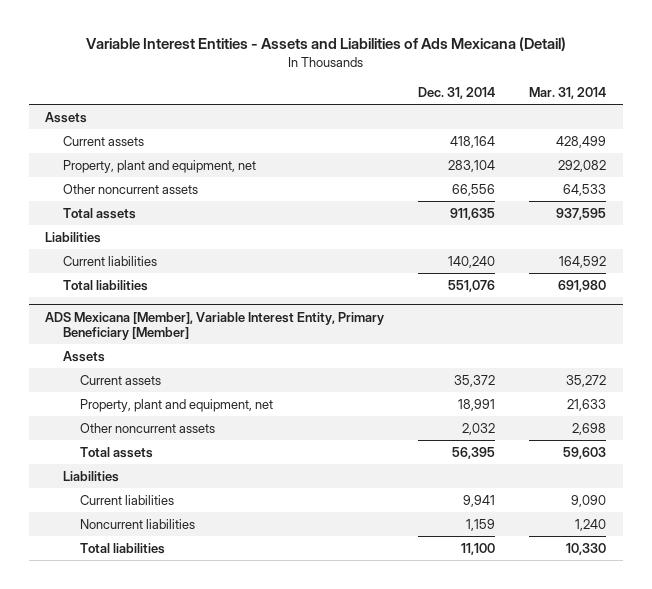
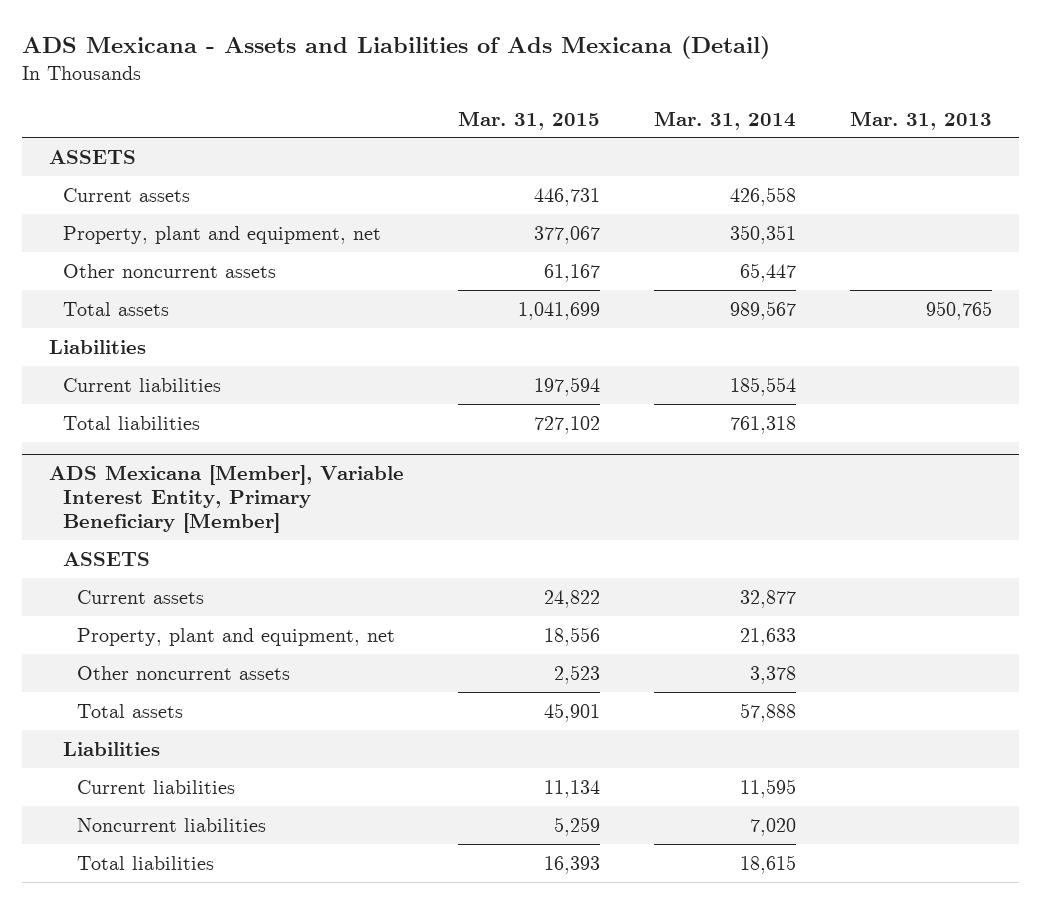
- Variable Interest Entities - Assets and Liabilities of Ads Mexicana (Detail)
+ ADS Mexicana - Assets and Liabilities of Ads Mexicana (Detail)
- | Dec. 31, 2014 | Mar. 31, 2014
+ | Mar. 31, 2015 | Mar. 31, 2014 | Mar. 31, 2013
- Assets
- Current assets | 418,164 | 428,499
- Property, plant and equipment, net | 283,104 | 292,082
- Other noncurrent assets | 66,556 | 64,533
- Total assets | 911,635 | 937,595
+ ASSETS
+ Current assets | 446,731 | 426,558 |
+ Property, plant and equipment, net | 377,067 | 350,351 |
+ Other noncurrent assets | 61,167 | 65,447 |
+ Total assets | 1,041,699 | 989,567 | 950,765
- Current liabilities | 140,240 | 164,592
- Total liabilities | 551,076 | 691,980
+ Current liabilities | 197,594 | 185,554 |
+ Total liabilities | 727,102 | 761,318 |
@ ADS Mexicana [Member], Variable Interest Entity, Primary Beneficiary [Member]
- Assets
- Current assets | 35,372 | 35,272
+ ASSETS
+ Current assets | 24,822 | 32,877 |
- Other noncurrent assets | 2,032 | 2,698
- Total assets | 56,395 | 59,603
+ Other noncurrent assets | 2,523 | 3,378 |
+ Total assets | 45,901 | 57,888 |
- Current liabilities | 9,941 | 9,090
- Noncurrent liabilities | 1,159 | 1,240
- Total liabilities | 11,100 | 10,330
+ Current liabilities | 11,134 | 11,595 |
+ Noncurrent liabilities | 5,259 | 7,020 |
+ Total liabilities | 16,393 | 18,615 |

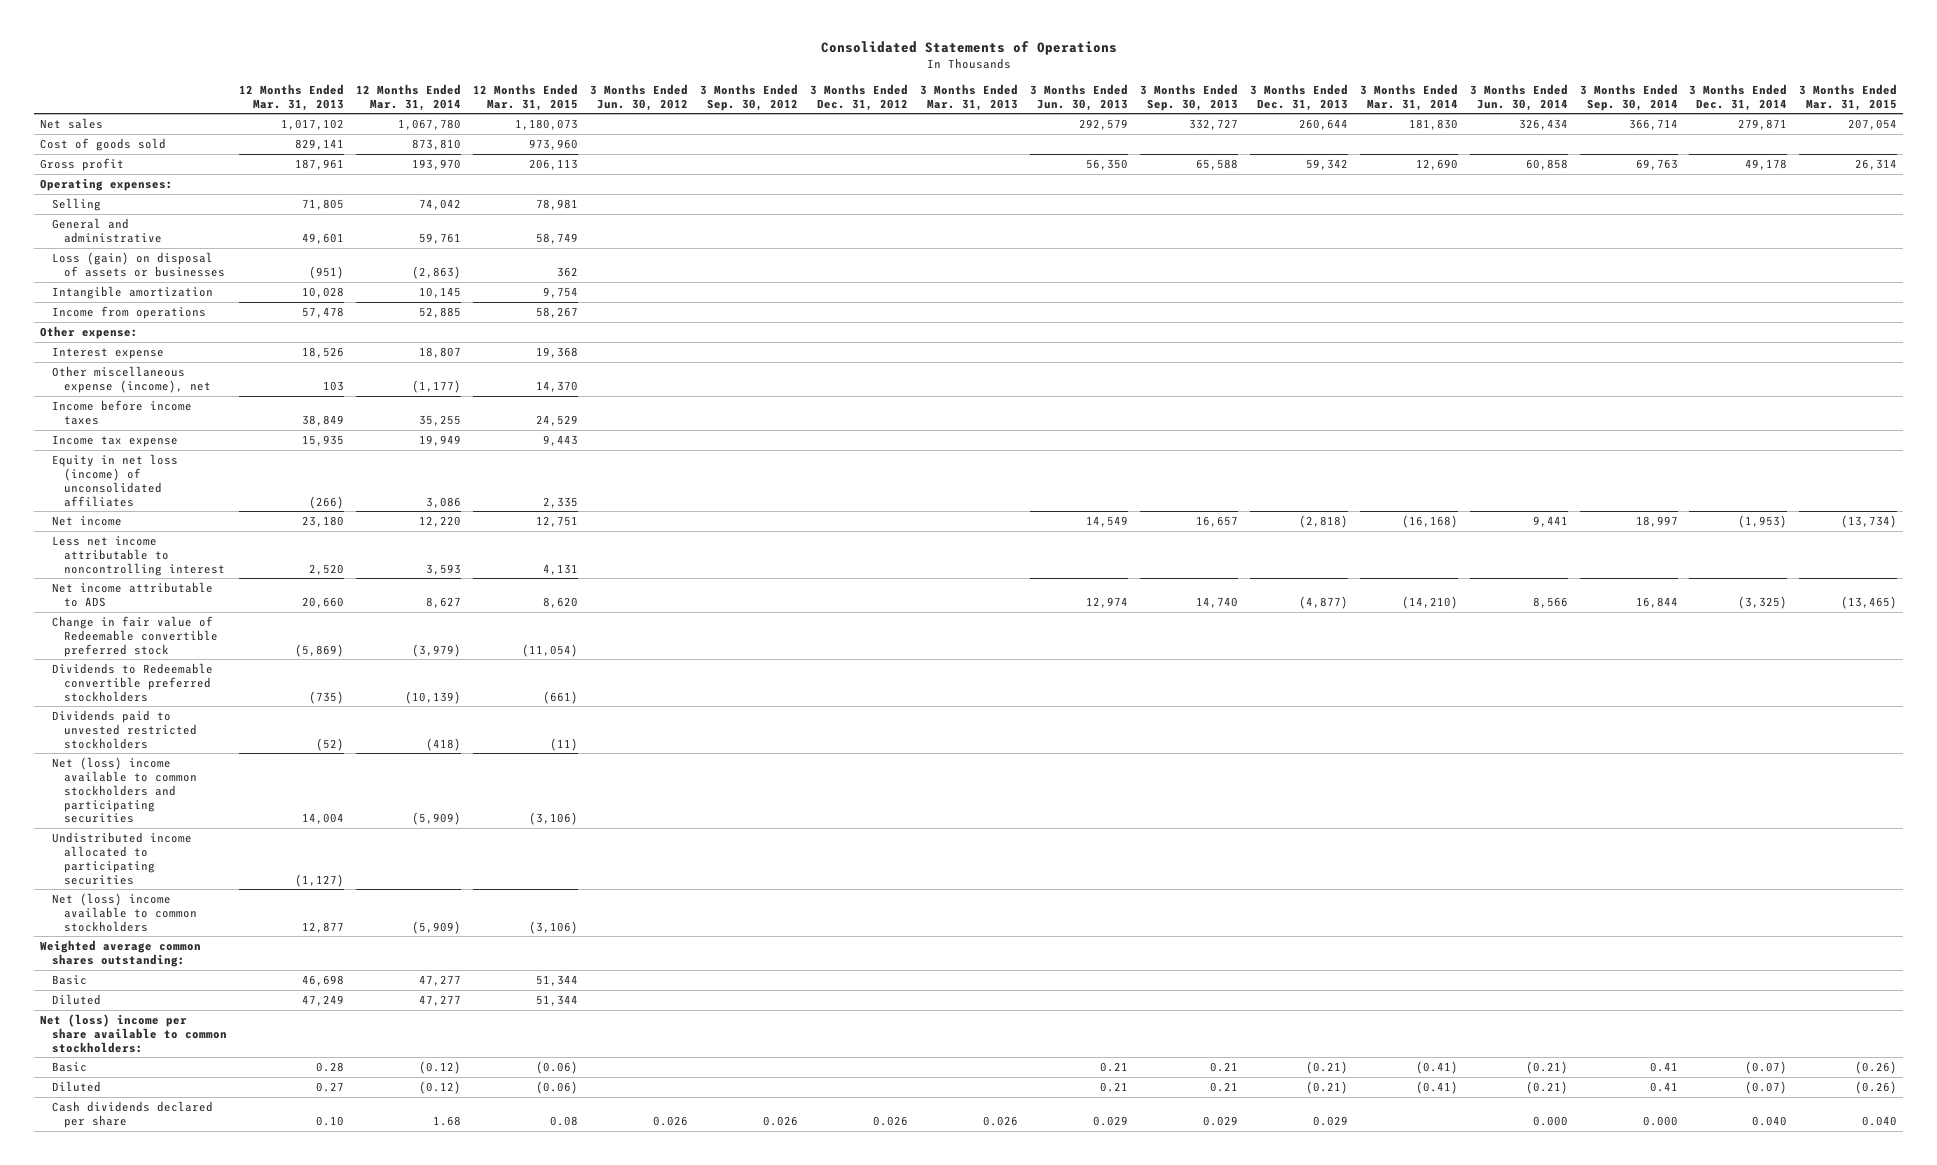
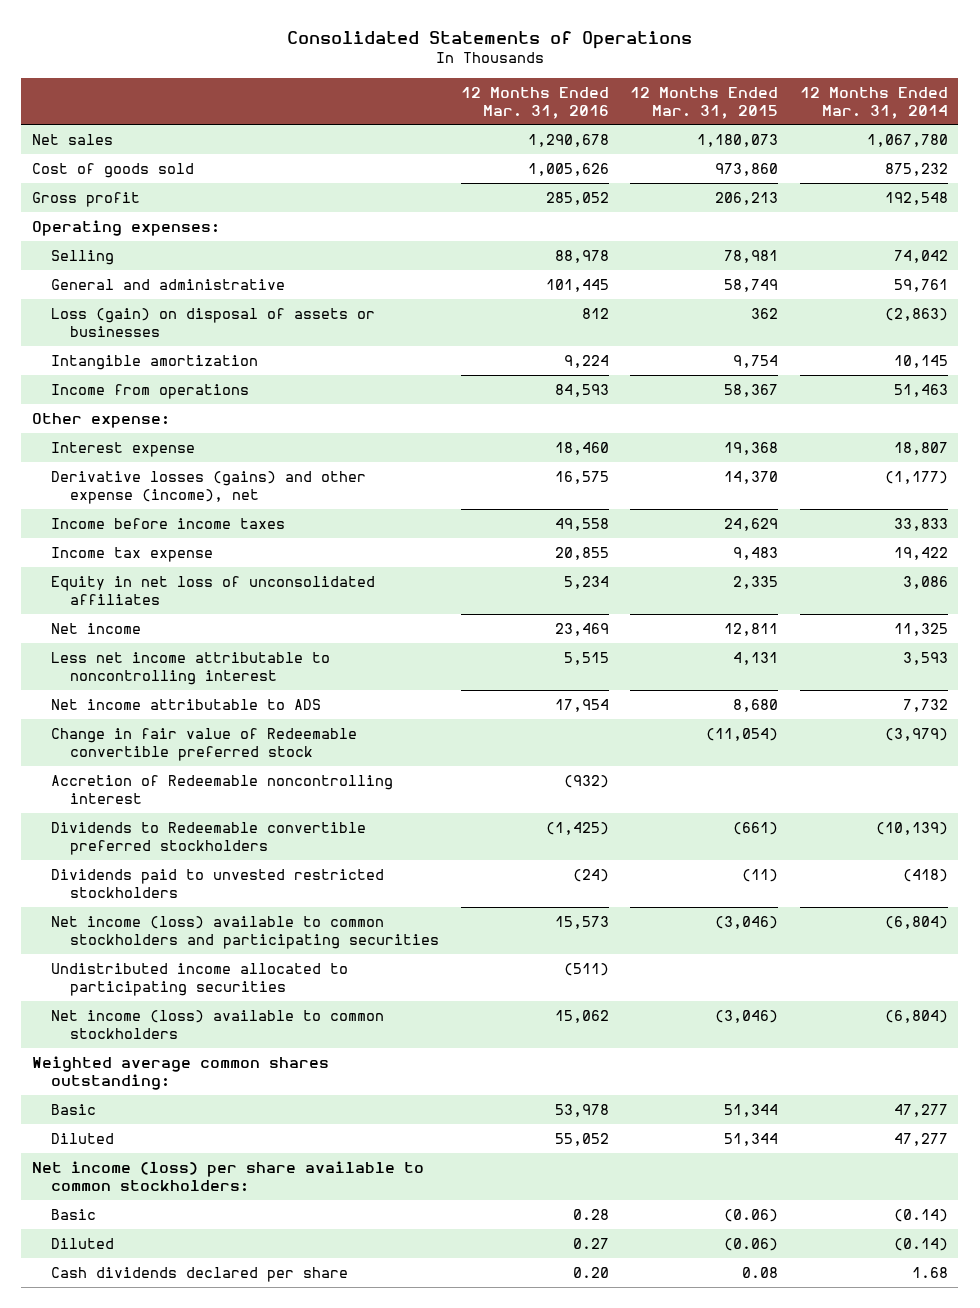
- | 12 Months Ended Mar. 31, 2013 | 12 Months Ended Mar. 31, 2014 | 12 Months Ended Mar. 31, 2015 | 3 Months Ended Jun. 30, 2012 | 3 Months Ended Sep. 30, 2012 | 3 Months Ended Dec. 31, 2012 | 3 Months Ended Mar. 31, 2013 | 3 Months Ended Jun. 30, 2013 | 3 Months Ended Sep. 30, 2013 | 3 Months Ended Dec. 31, 2013 | 3 Months Ended Mar. 31, 2014 | 3 Months Ended Jun. 30, 2014 | 3 Months Ended Sep. 30, 2014 | 3 Months Ended Dec. 31, 2014 | 3 Months Ended Mar. 31, 2015
+ | 12 Months Ended Mar. 31, 2016 | 12 Months Ended Mar. 31, 2015 | 12 Months Ended Mar. 31, 2014
- Cost of goods sold | 829,141 | 873,810 | 973,960 | | | | | | | | | | | |
- Gross profit | 187,961 | 193,970 | 206,113 | | | | | 56,350 | 65,588 | 59,342 | 12,690 | 60,858 | 69,763 | 49,178 | 26,314
+ Cost of goods sold | 1,005,626 | 973,860 | 875,232
+ Gross profit | 285,052 | 206,213 | 192,548
- Income from operations | 57,478 | 52,885 | 58,267 | | | | | | | | | | | |
+ Income from operations | 84,593 | 58,367 | 51,463
- Other miscellaneous expense (income), net | 103 | (1,177) | 14,370 | | | | | | | | | | | |
- Income before income taxes | 38,849 | 35,255 | 24,529 | | | | | | | | | | | |
- Income tax expense | 15,935 | 19,949 | 9,443 | | | | | | | | | | | |
- Equity in net loss (income) of unconsolidated affiliates | (266) | 3,086 | 2,335 | | | | | | | | | | | |
- Net income | 23,180 | 12,220 | 12,751 | | | | | 14,549 | 16,657 | (2,818) | (16,168) | 9,441 | 18,997 | (1,953) | (13,734)
+ Derivative losses (gains) and other expense (income), net | 16,575 | 14,370 | (1,177)
+ Income before income taxes | 49,558 | 24,629 | 33,833
+ Income tax expense | 20,855 | 9,483 | 19,422
+ Equity in net loss of unconsolidated affiliates | 5,234 | 2,335 | 3,086
+ Net income | 23,469 | 12,811 | 11,325
- Net income attributable to ADS | 20,660 | 8,627 | 8,620 | | | | | 12,974 | 14,740 | (4,877) | (14,210) | 8,566 | 16,844 | (3,325) | (13,465)
+ Net income attributable to ADS | 17,954 | 8,680 | 7,732
+ Accretion of Redeemable noncontrolling interest | (932) | |
- Net (loss) income available to common stockholders and participating securities | 14,004 | (5,909) | (3,106) | | | | | | | | | | | |
+ Net income (loss) available to common stockholders and participating securities | 15,573 | (3,046) | (6,804)
- Net (loss) income available to common stockholders | 12,877 | (5,909) | (3,106) | | | | | | | | | | | |
+ Net income (loss) available to common stockholders | 15,062 | (3,046) | (6,804)
- Net (loss) income per share available to common stockholders:
- Basic | 0.28 | (0.12) | (0.06) | | | | | 0.21 | 0.21 | (0.21) | (0.41) | (0.21) | 0.41 | (0.07) | (0.26)
- Diluted | 0.27 | (0.12) | (0.06) | | | | | 0.21 | 0.21 | (0.21) | (0.41) | (0.21) | 0.41 | (0.07) | (0.26)
+ Net income (loss) per share available to common stockholders:
+ Basic | 0.28 | (0.06) | (0.14)
+ Diluted | 0.27 | (0.06) | (0.14)

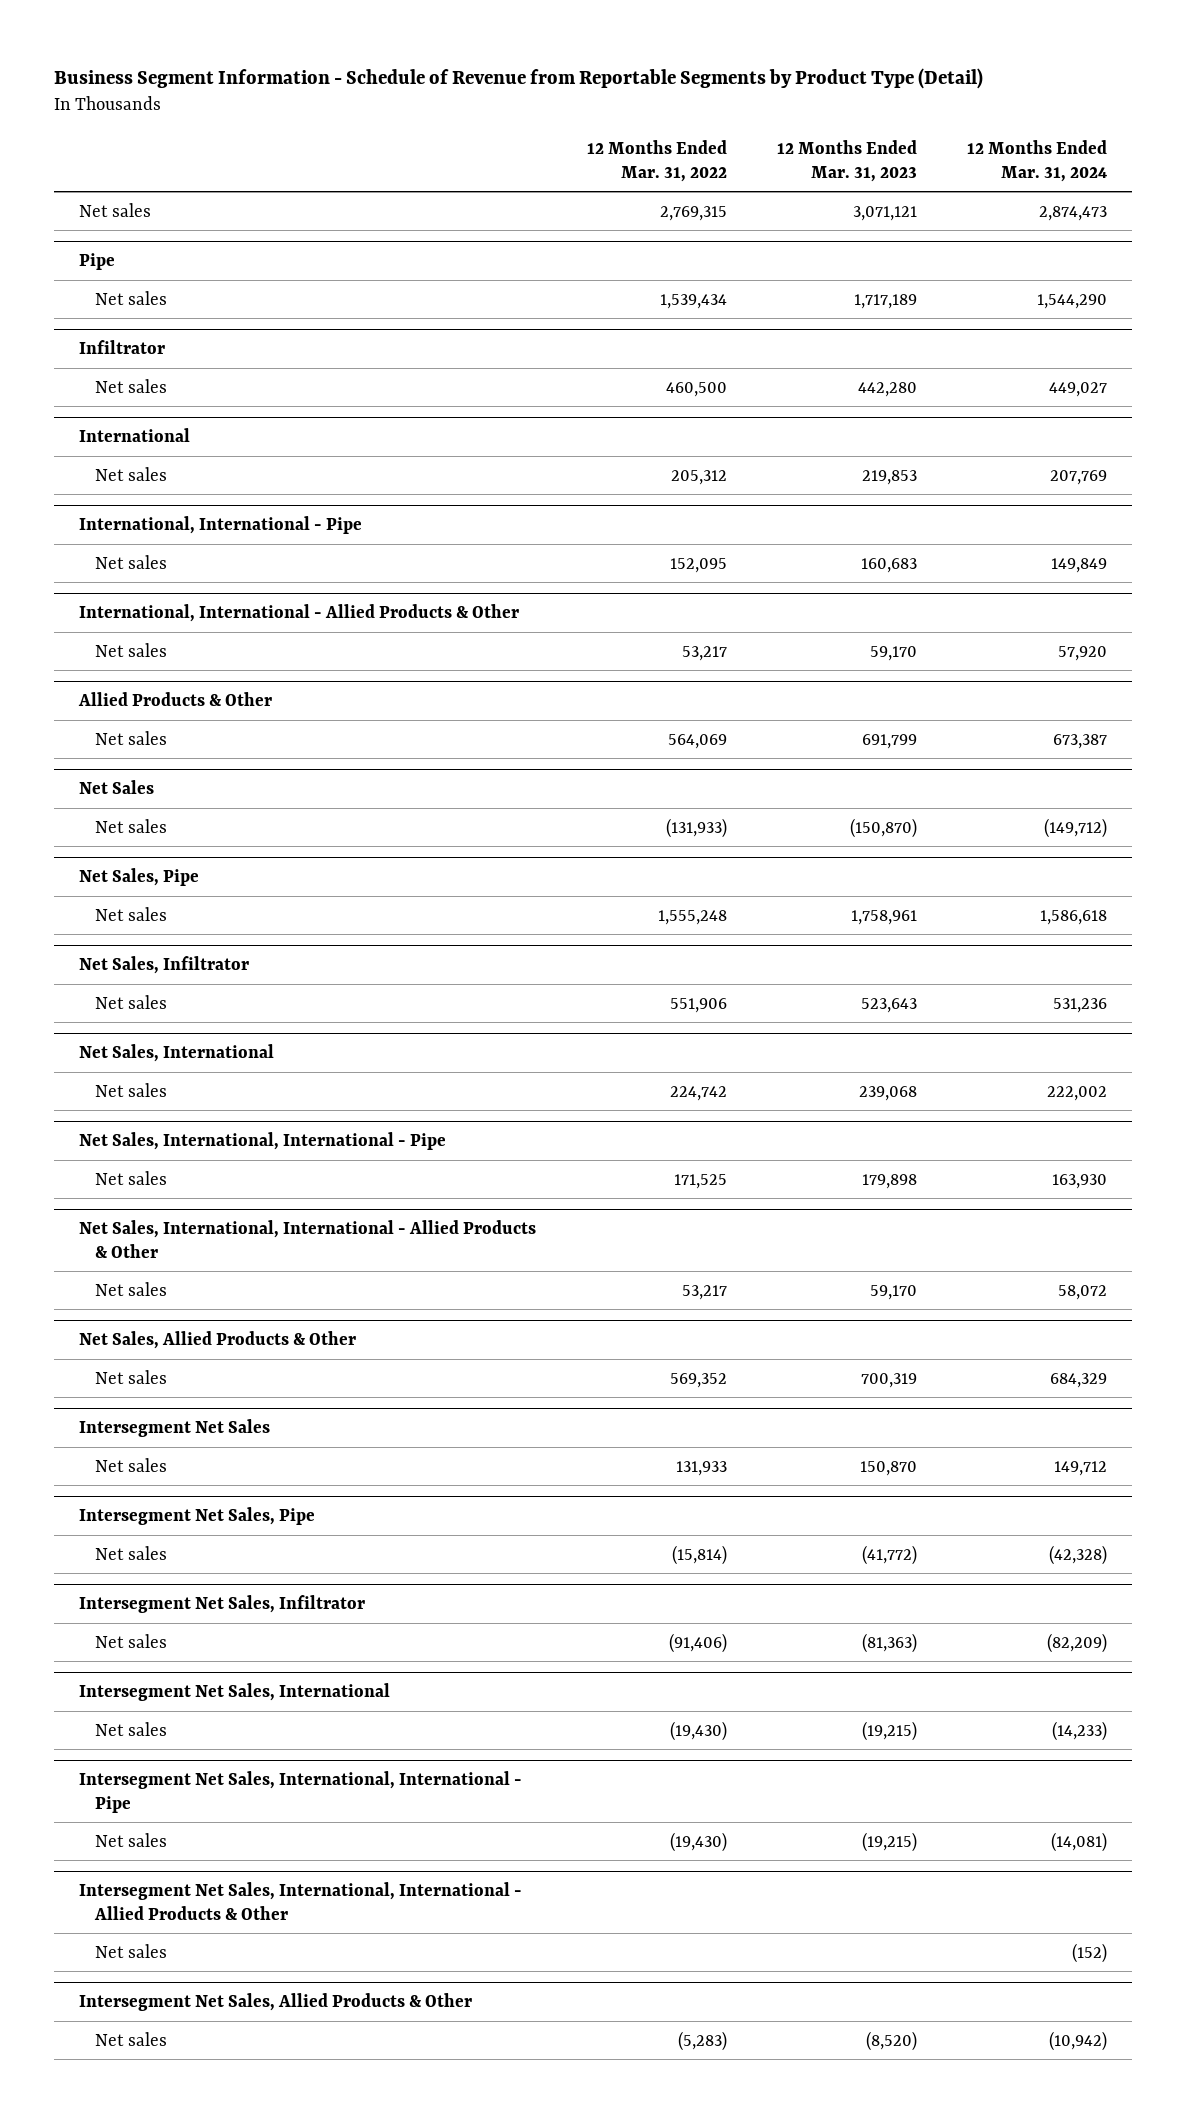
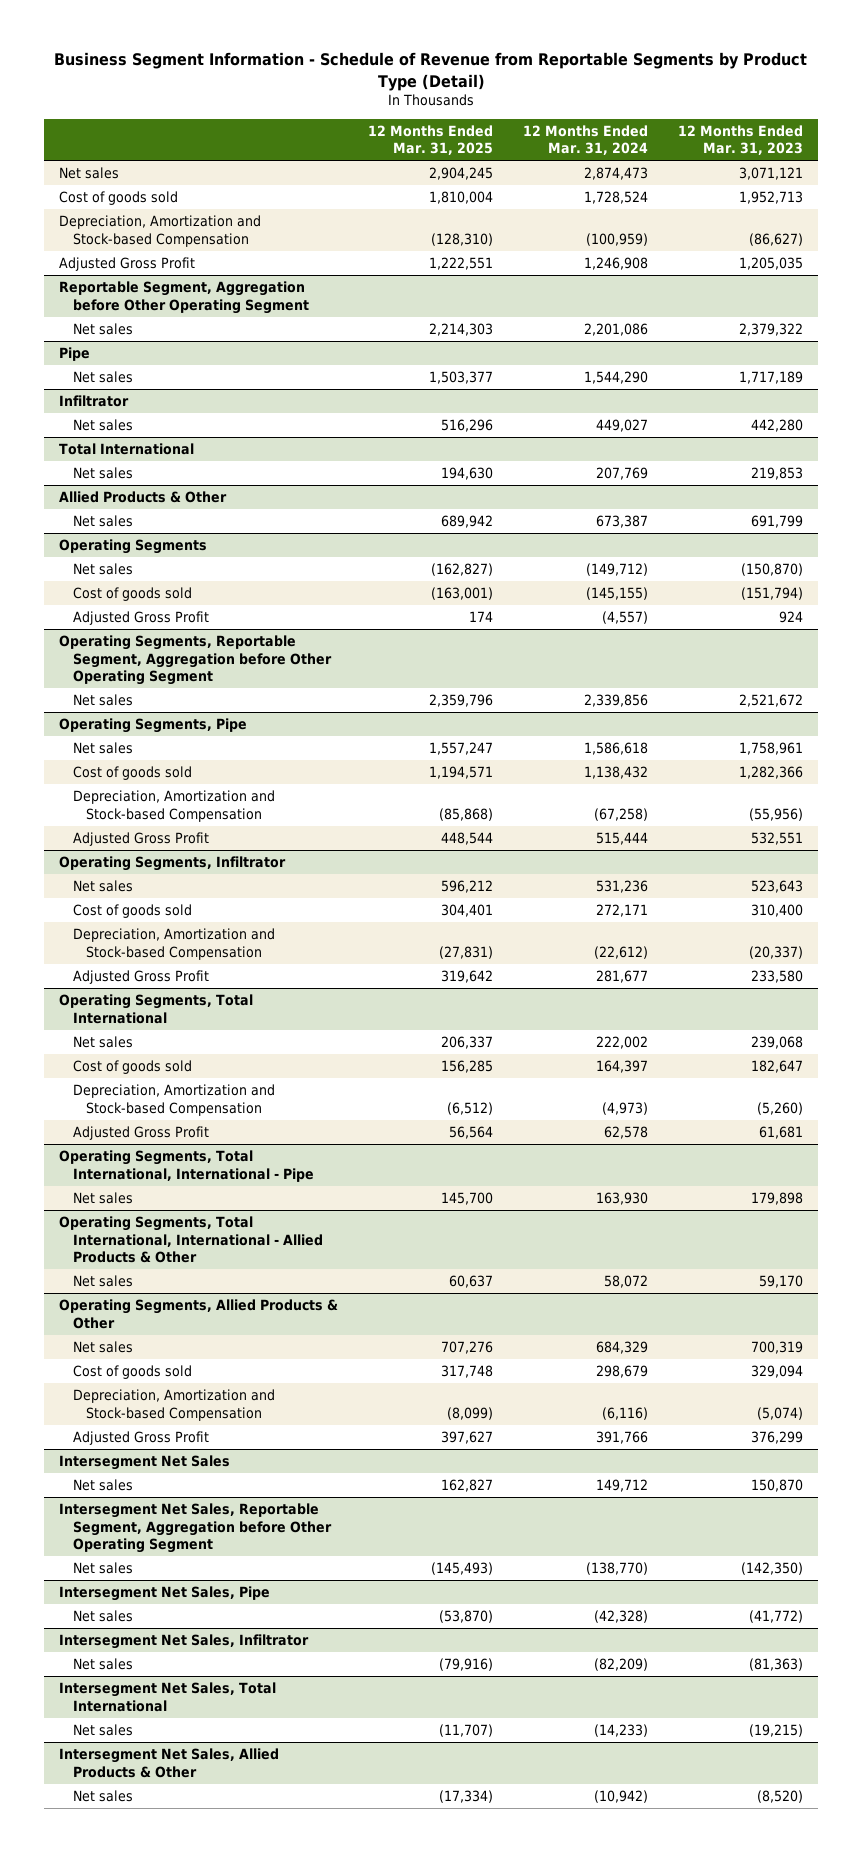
- | 12 Months Ended Mar. 31, 2022 | 12 Months Ended Mar. 31, 2023 | 12 Months Ended Mar. 31, 2024
+ | 12 Months Ended Mar. 31, 2025 | 12 Months Ended Mar. 31, 2024 | 12 Months Ended Mar. 31, 2023
+ Cost of goods sold | 1,810,004 | 1,728,524 | 1,952,713
+ Depreciation, Amortization and Stock-based Compensation | (128,310) | (100,959) | (86,627)
+ Adjusted Gross Profit | 1,222,551 | 1,246,908 | 1,205,035
+ Reportable Segment, Aggregation before Other Operating Segment
+ Net sales | 2,214,303 | 2,201,086 | 2,379,322
- International
+ Total International
- International, International - Pipe
- Net sales | 152,095 | 160,683 | 149,849
- International, International - Allied Products & Other
- Net sales | 53,217 | 59,170 | 57,920
- Net Sales
+ Operating Segments
- Net Sales, Pipe
+ Cost of goods sold | (163,001) | (145,155) | (151,794)
+ Adjusted Gross Profit | 174 | (4,557) | 924
+ Operating Segments, Reportable Segment, Aggregation before Other Operating Segment
+ Net sales | 2,359,796 | 2,339,856 | 2,521,672
+ Operating Segments, Pipe
- Net Sales, Infiltrator
+ Cost of goods sold | 1,194,571 | 1,138,432 | 1,282,366
+ Depreciation, Amortization and Stock-based Compensation | (85,868) | (67,258) | (55,956)
+ Adjusted Gross Profit | 448,544 | 515,444 | 532,551
+ Operating Segments, Infiltrator
- Net Sales, International
+ Cost of goods sold | 304,401 | 272,171 | 310,400
+ Depreciation, Amortization and Stock-based Compensation | (27,831) | (22,612) | (20,337)
+ Adjusted Gross Profit | 319,642 | 281,677 | 233,580
+ Operating Segments, Total International
- Net Sales, International, International - Pipe
+ Cost of goods sold | 156,285 | 164,397 | 182,647
+ Depreciation, Amortization and Stock-based Compensation | (6,512) | (4,973) | (5,260)
+ Adjusted Gross Profit | 56,564 | 62,578 | 61,681
+ Operating Segments, Total International, International - Pipe
- Net Sales, International, International - Allied Products & Other
+ Operating Segments, Total International, International - Allied Products & Other
- Net Sales, Allied Products & Other
+ Operating Segments, Allied Products & Other
+ Cost of goods sold | 317,748 | 298,679 | 329,094
+ Depreciation, Amortization and Stock-based Compensation | (8,099) | (6,116) | (5,074)
+ Adjusted Gross Profit | 397,627 | 391,766 | 376,299
+ Intersegment Net Sales, Reportable Segment, Aggregation before Other Operating Segment
+ Net sales | (145,493) | (138,770) | (142,350)
- Intersegment Net Sales, International
+ Intersegment Net Sales, Total International
- Intersegment Net Sales, International, International - Pipe
- Net sales | (19,430) | (19,215) | (14,081)
- Intersegment Net Sales, International, International - Allied Products & Other
- Net sales | | | (152)

